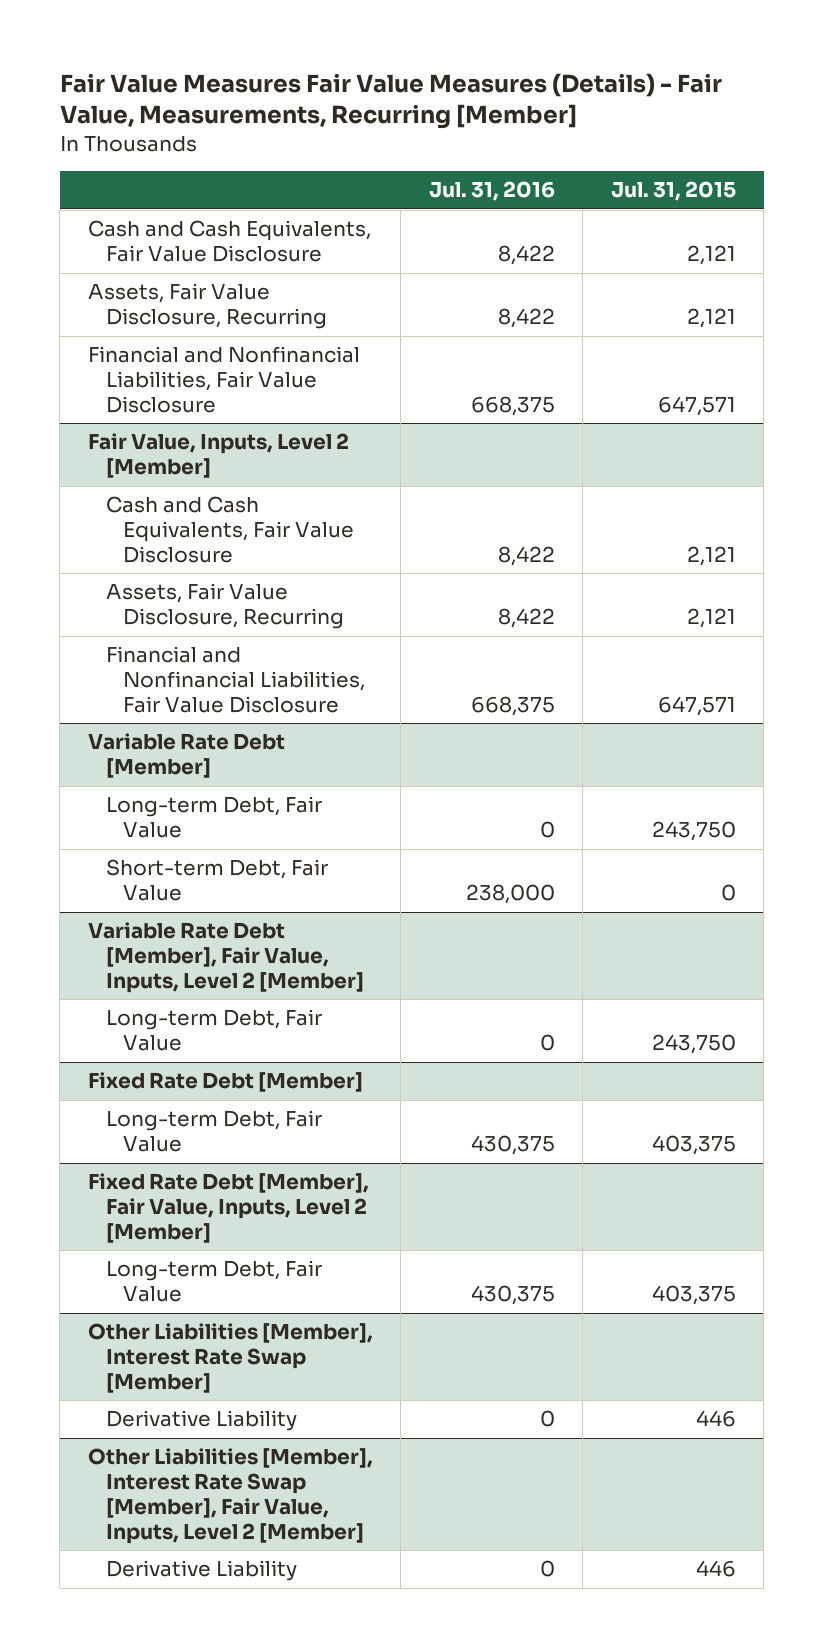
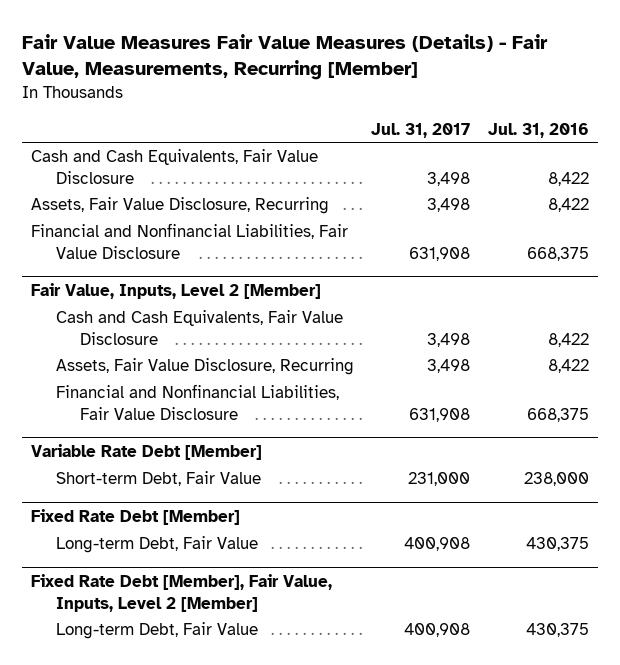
- | Jul. 31, 2016 | Jul. 31, 2015
+ | Jul. 31, 2017 | Jul. 31, 2016
@ Variable Rate Debt [Member]
- Long-term Debt, Fair Value | 0 | 243,750
- Variable Rate Debt [Member], Fair Value, Inputs, Level 2 [Member]
- Long-term Debt, Fair Value | 0 | 243,750
- Other Liabilities [Member], Interest Rate Swap [Member]
- Derivative Liability | 0 | 446
- Other Liabilities [Member], Interest Rate Swap [Member], Fair Value, Inputs, Level 2 [Member]
- Derivative Liability | 0 | 446

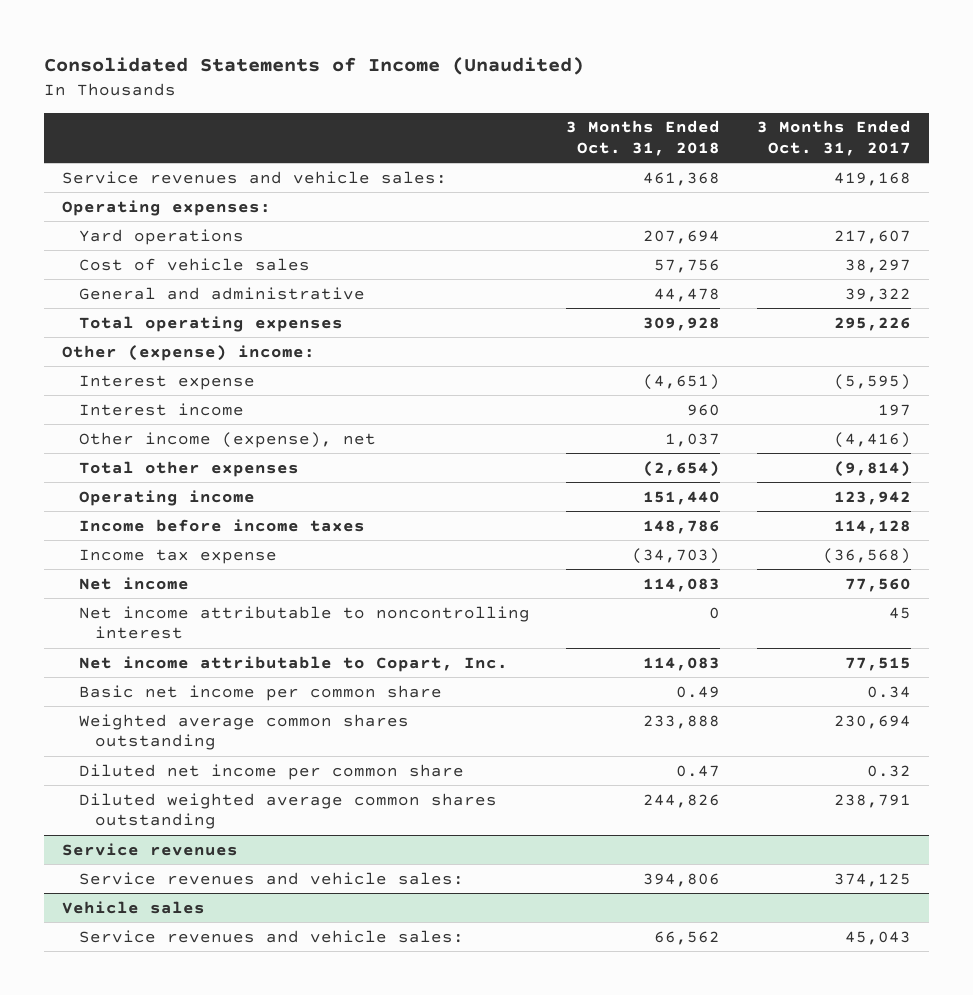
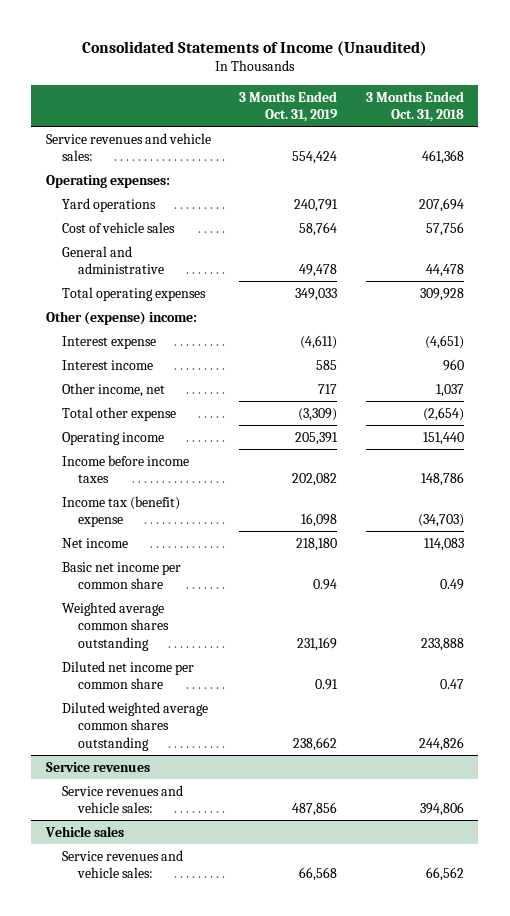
- | 3 Months Ended Oct. 31, 2018 | 3 Months Ended Oct. 31, 2017
+ | 3 Months Ended Oct. 31, 2019 | 3 Months Ended Oct. 31, 2018
- Other income (expense), net | 1,037 | (4,416)
- Total other expenses | (2,654) | (9,814)
+ Other income, net | 717 | 1,037
+ Total other expense | (3,309) | (2,654)
- Income tax expense | (34,703) | (36,568)
+ Income tax (benefit) expense | 16,098 | (34,703)
- Net income attributable to noncontrolling interest | 0 | 45
- Net income attributable to Copart, Inc. | 114,083 | 77,515

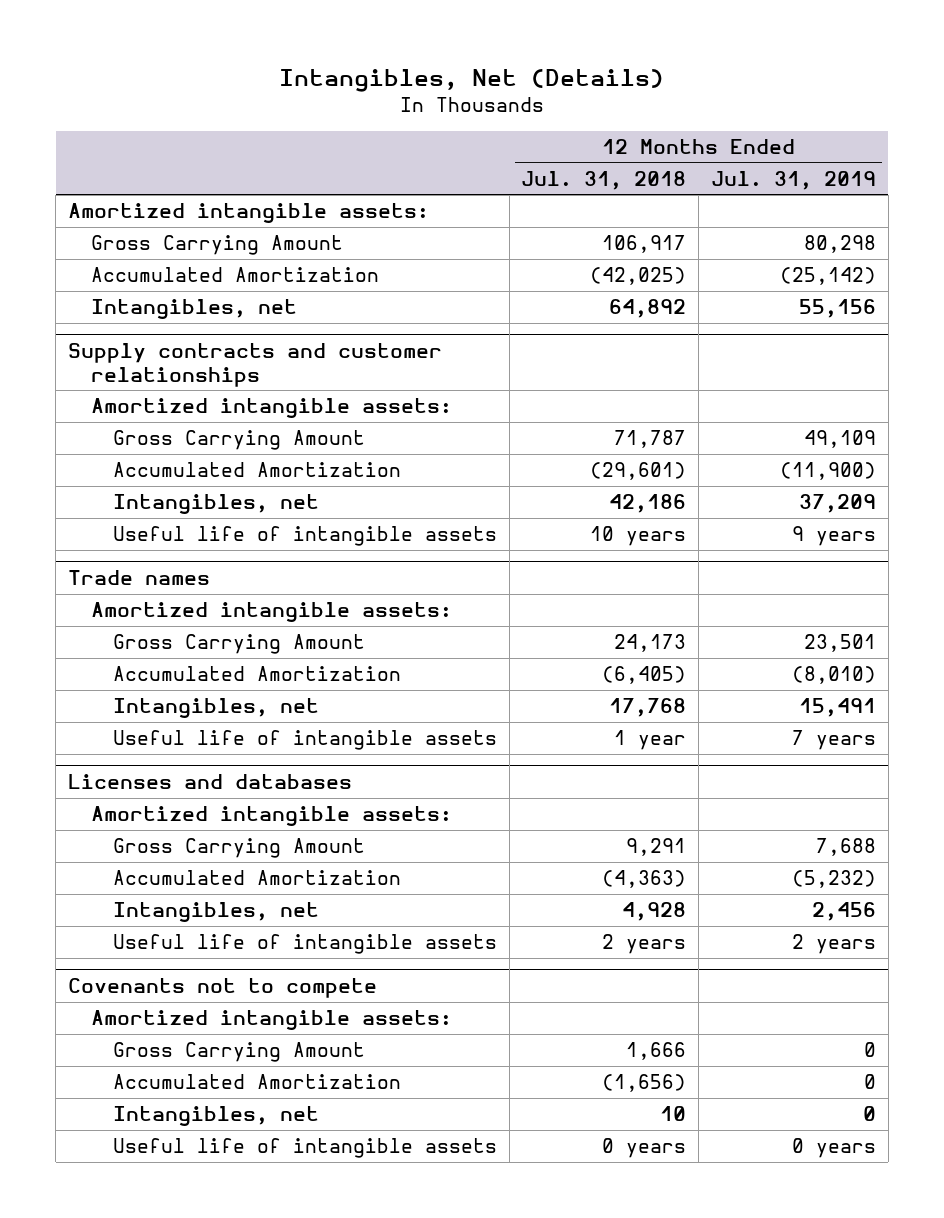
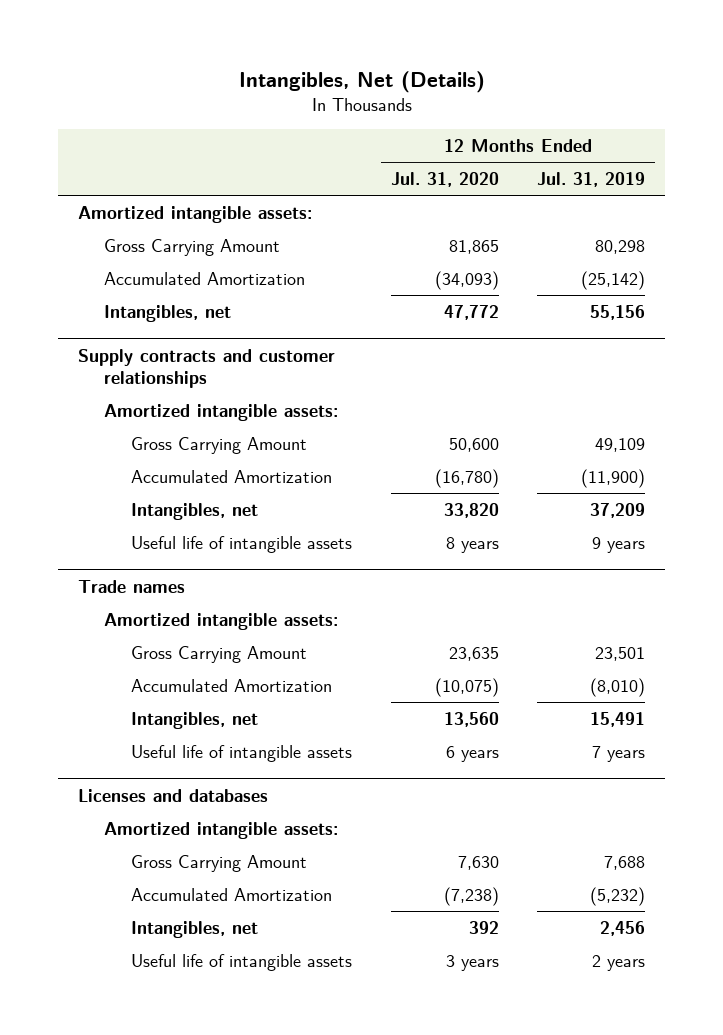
- | 12 Months Ended Jul. 31, 2018 | 12 Months Ended Jul. 31, 2019
+ | 12 Months Ended Jul. 31, 2020 | 12 Months Ended Jul. 31, 2019
- Covenants not to compete
- Amortized intangible assets:
- Gross Carrying Amount | 1,666 | 0
- Accumulated Amortization | (1,656) | 0
- Intangibles, net | 10 | 0
- Useful life of intangible assets | 0 years | 0 years

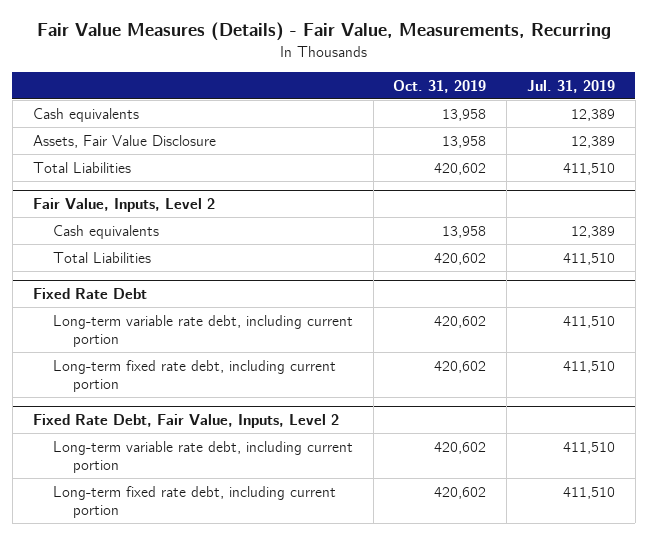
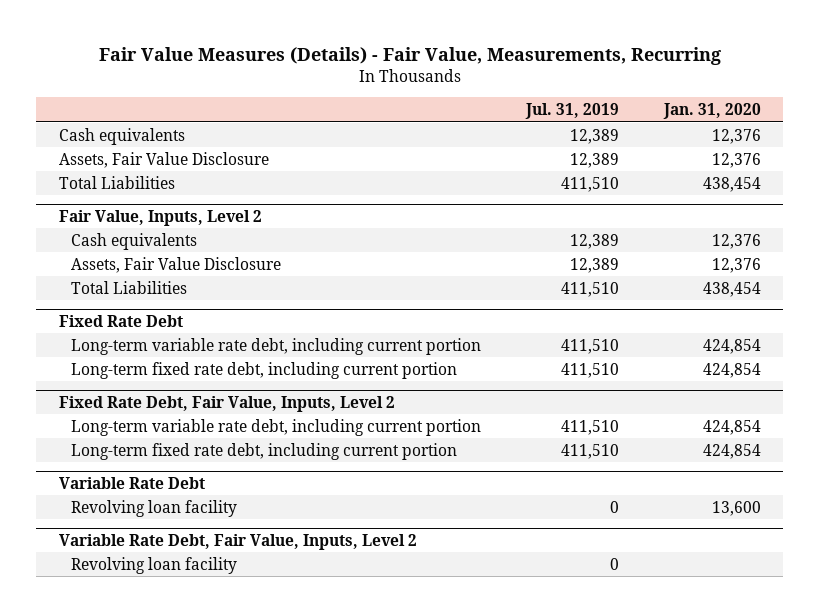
- | Oct. 31, 2019 | Jul. 31, 2019
+ | Jul. 31, 2019 | Jan. 31, 2020
@ Fair Value, Inputs, Level 2
+ Assets, Fair Value Disclosure | 12,389 | 12,376
+ Variable Rate Debt
+ Revolving loan facility | 0 | 13,600
+ Variable Rate Debt, Fair Value, Inputs, Level 2
+ Revolving loan facility | 0 |

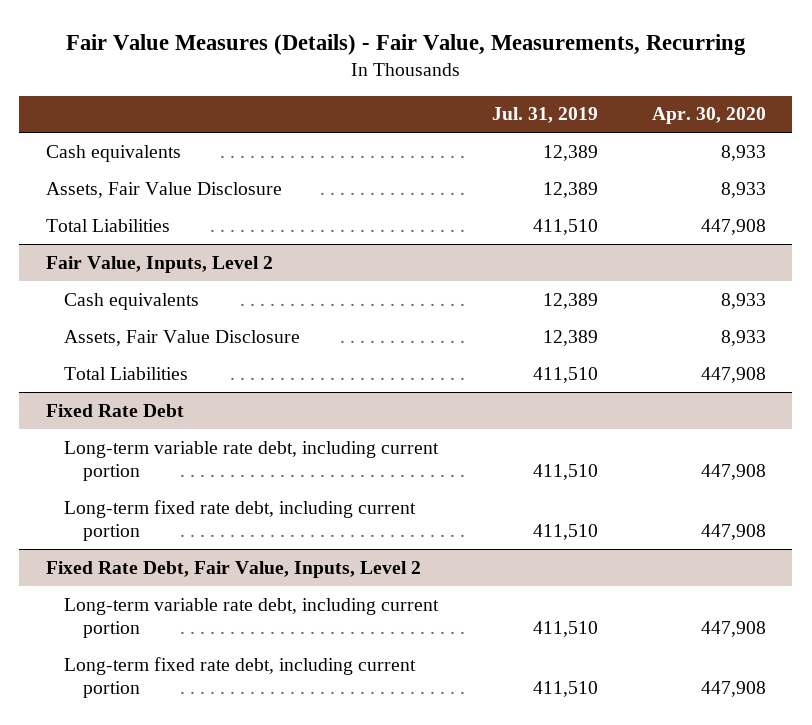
- | Jul. 31, 2019 | Jan. 31, 2020
+ | Jul. 31, 2019 | Apr. 30, 2020
- Variable Rate Debt
- Revolving loan facility | 0 | 13,600
- Variable Rate Debt, Fair Value, Inputs, Level 2
- Revolving loan facility | 0 |

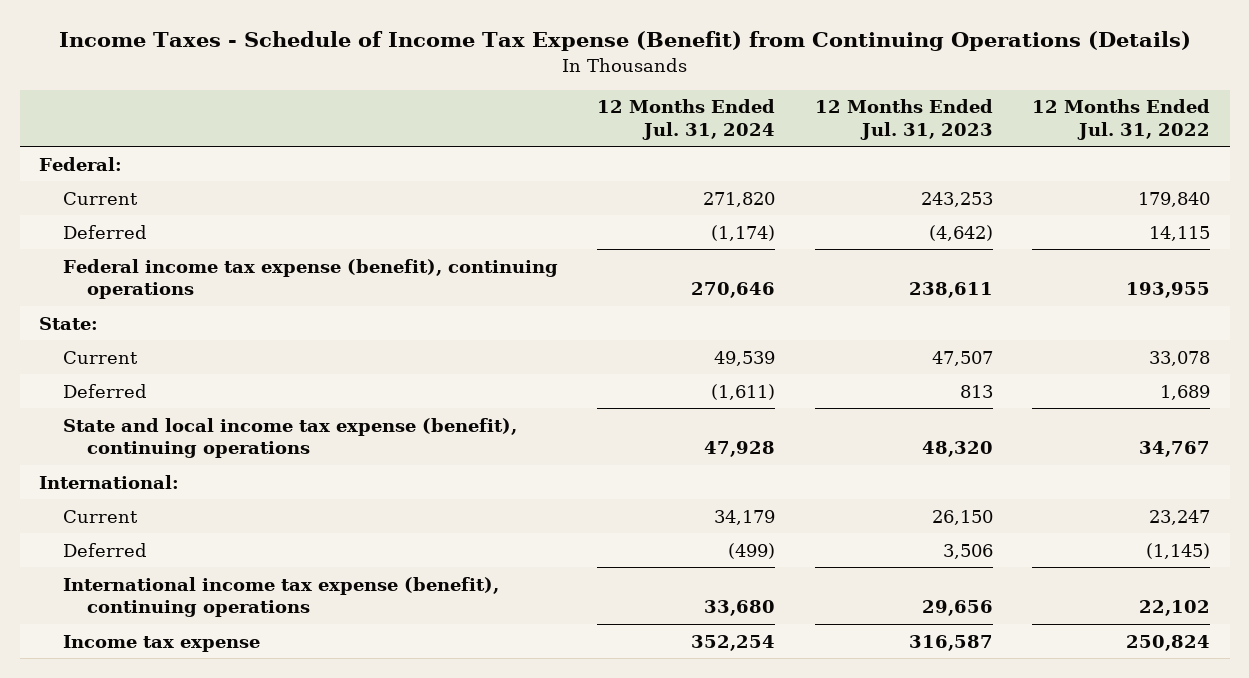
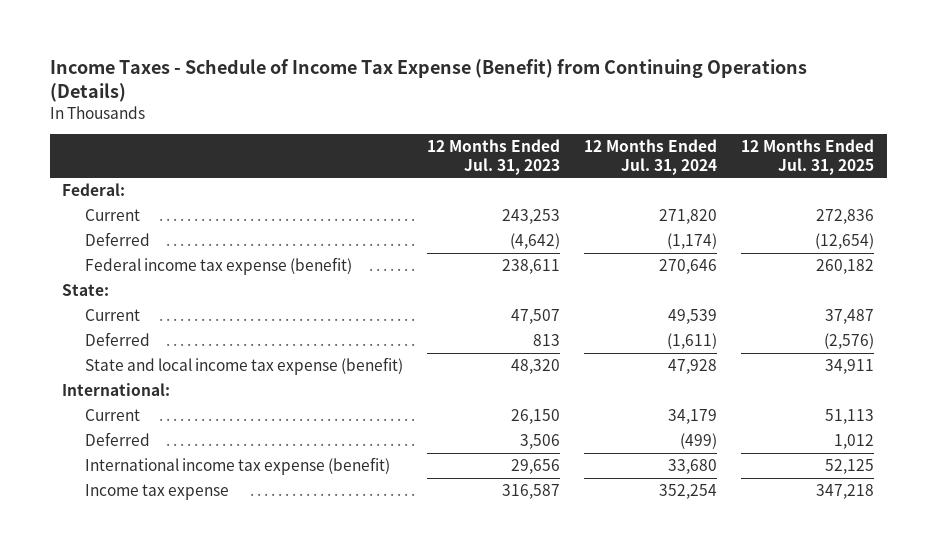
- | 12 Months Ended Jul. 31, 2024 | 12 Months Ended Jul. 31, 2023 | 12 Months Ended Jul. 31, 2022
+ | 12 Months Ended Jul. 31, 2023 | 12 Months Ended Jul. 31, 2024 | 12 Months Ended Jul. 31, 2025
- Federal income tax expense (benefit), continuing operations | 270,646 | 238,611 | 193,955
+ Federal income tax expense (benefit) | 238,611 | 270,646 | 260,182
- State and local income tax expense (benefit), continuing operations | 47,928 | 48,320 | 34,767
+ State and local income tax expense (benefit) | 48,320 | 47,928 | 34,911
- International income tax expense (benefit), continuing operations | 33,680 | 29,656 | 22,102
+ International income tax expense (benefit) | 29,656 | 33,680 | 52,125

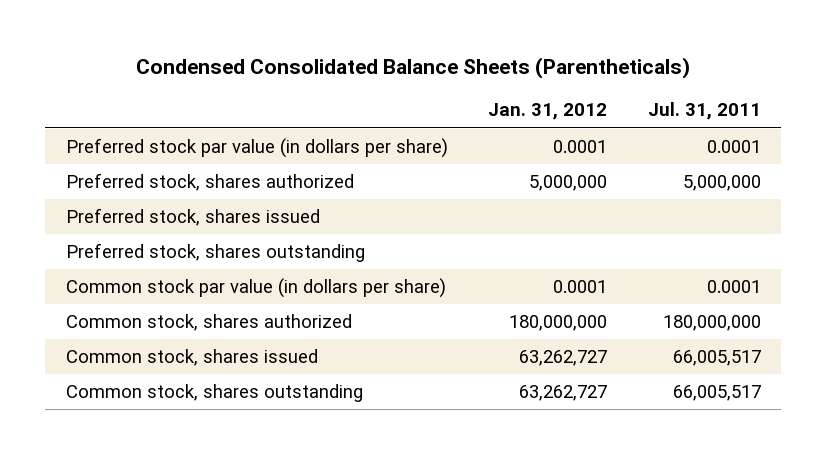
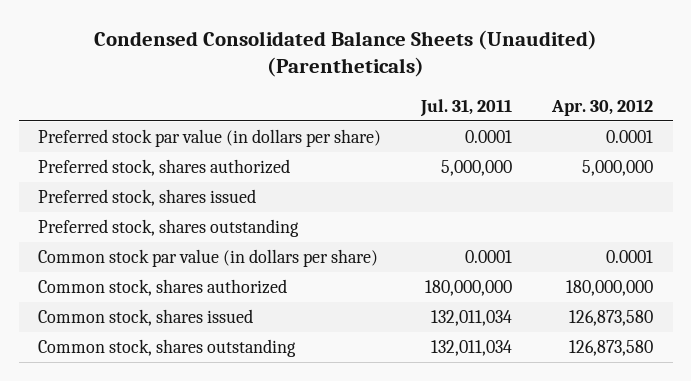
- Condensed Consolidated Balance Sheets (Parentheticals)
+ Condensed Consolidated Balance Sheets (Unaudited) (Parentheticals)
- | Jan. 31, 2012 | Jul. 31, 2011
+ | Jul. 31, 2011 | Apr. 30, 2012
- Common stock, shares issued | 63,262,727 | 66,005,517
- Common stock, shares outstanding | 63,262,727 | 66,005,517
+ Common stock, shares issued | 132,011,034 | 126,873,580
+ Common stock, shares outstanding | 132,011,034 | 126,873,580

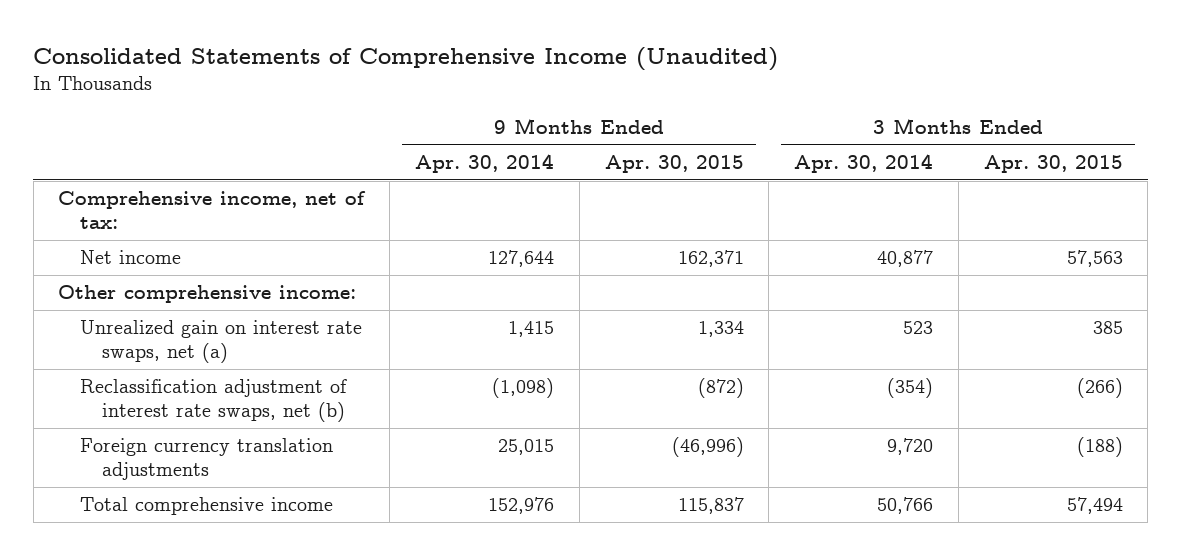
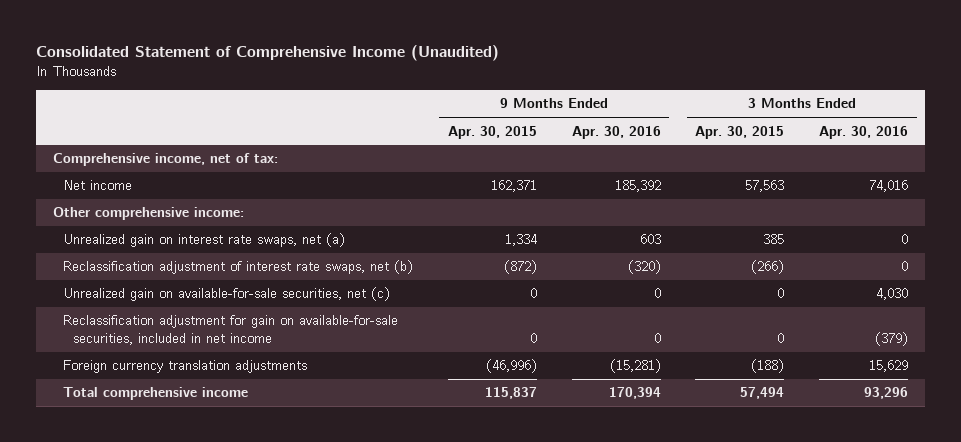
- Consolidated Statements of Comprehensive Income (Unaudited)
+ Consolidated Statement of Comprehensive Income (Unaudited)
- | 9 Months Ended Apr. 30, 2014 | 9 Months Ended Apr. 30, 2015 | 3 Months Ended Apr. 30, 2014 | 3 Months Ended Apr. 30, 2015
+ | 9 Months Ended Apr. 30, 2015 | 9 Months Ended Apr. 30, 2016 | 3 Months Ended Apr. 30, 2015 | 3 Months Ended Apr. 30, 2016
+ Unrealized gain on available-for-sale securities, net (c) | 0 | 0 | 0 | 4,030
+ Reclassification adjustment for gain on available-for-sale securities, included in net income | 0 | 0 | 0 | (379)

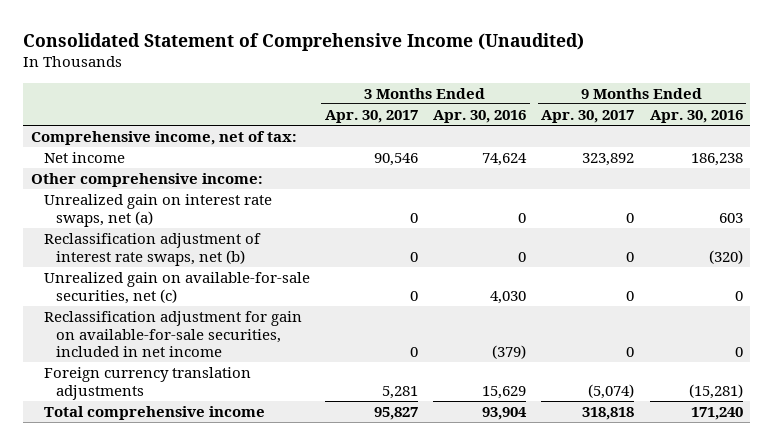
- | 9 Months Ended Apr. 30, 2015 | 9 Months Ended Apr. 30, 2016 | 3 Months Ended Apr. 30, 2015 | 3 Months Ended Apr. 30, 2016
+ | 3 Months Ended Apr. 30, 2017 | 3 Months Ended Apr. 30, 2016 | 9 Months Ended Apr. 30, 2017 | 9 Months Ended Apr. 30, 2016
- Net income | 162,371 | 185,392 | 57,563 | 74,016
+ Net income | 90,546 | 74,624 | 323,892 | 186,238
- Total comprehensive income | 115,837 | 170,394 | 57,494 | 93,296
+ Total comprehensive income | 95,827 | 93,904 | 318,818 | 171,240

